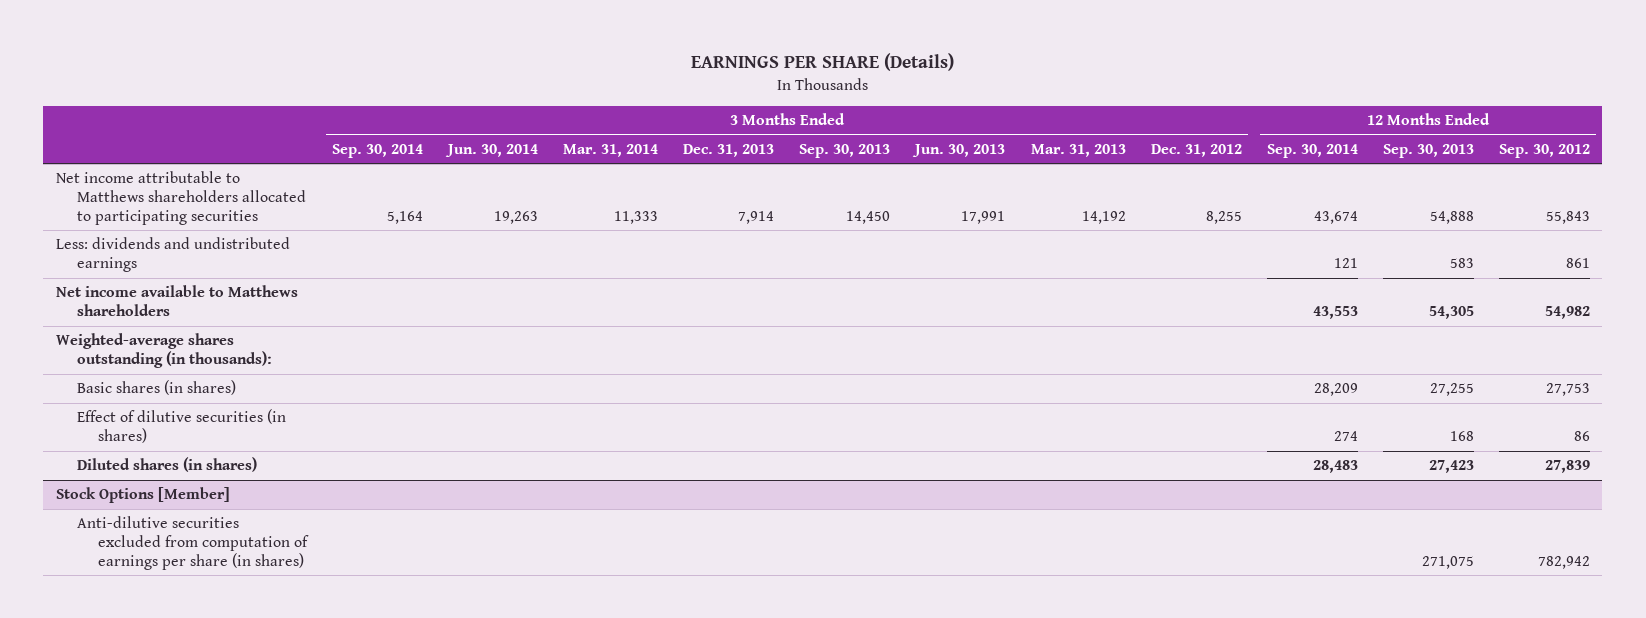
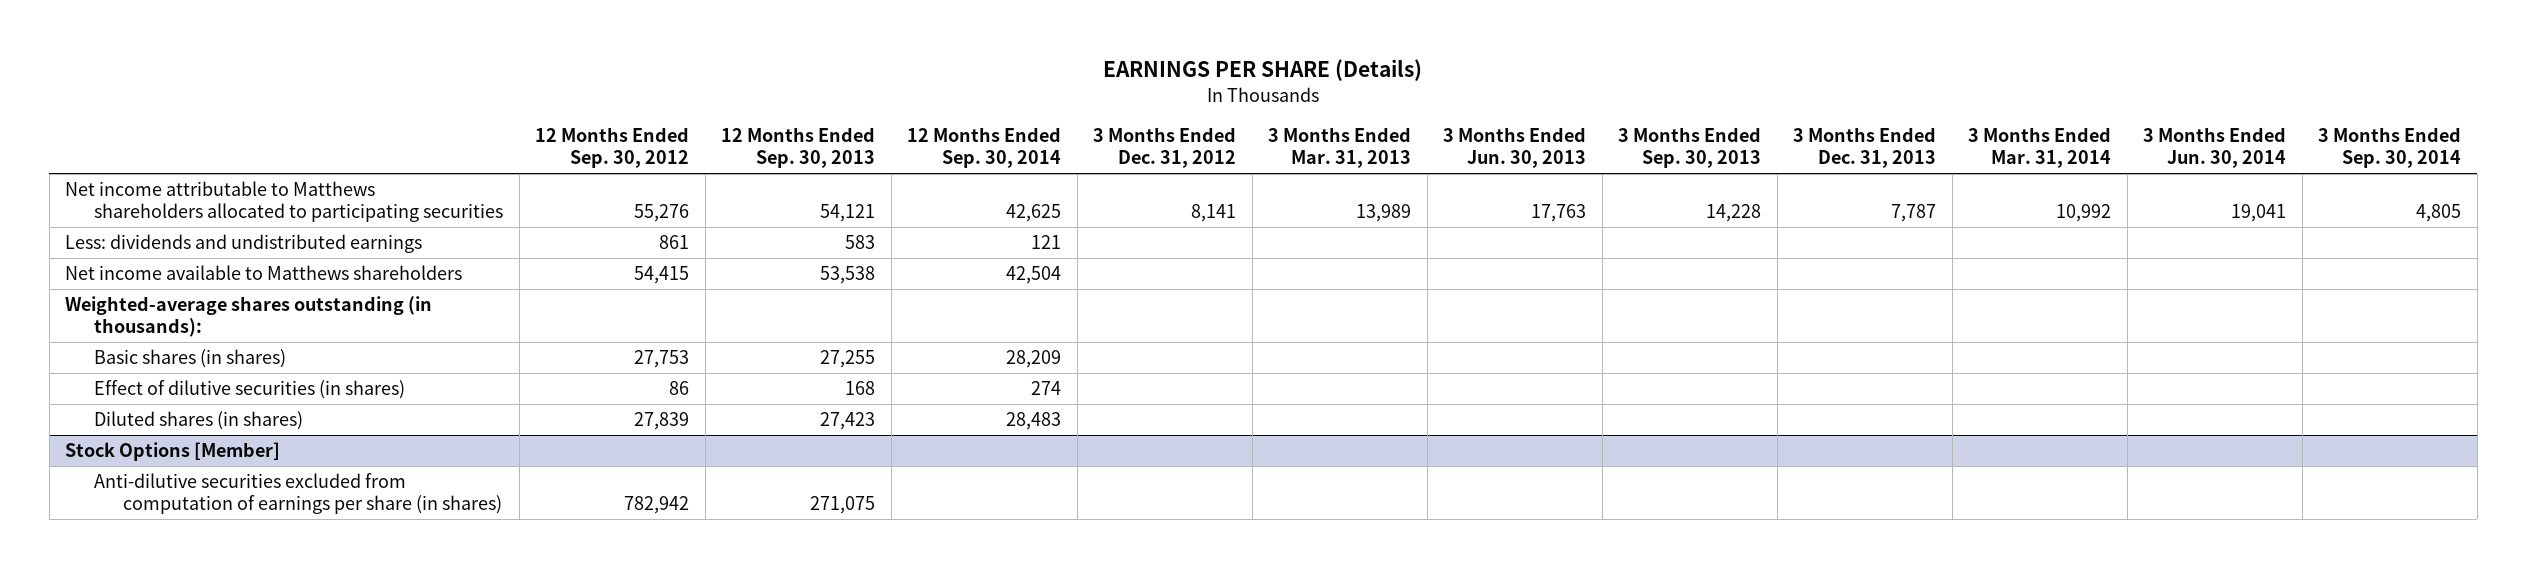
- | 3 Months Ended Sep. 30, 2014 | 3 Months Ended Jun. 30, 2014 | 3 Months Ended Mar. 31, 2014 | 3 Months Ended Dec. 31, 2013 | 3 Months Ended Sep. 30, 2013 | 3 Months Ended Jun. 30, 2013 | 3 Months Ended Mar. 31, 2013 | 3 Months Ended Dec. 31, 2012 | 12 Months Ended Sep. 30, 2014 | 12 Months Ended Sep. 30, 2013 | 12 Months Ended Sep. 30, 2012
+ | 12 Months Ended Sep. 30, 2012 | 12 Months Ended Sep. 30, 2013 | 12 Months Ended Sep. 30, 2014 | 3 Months Ended Dec. 31, 2012 | 3 Months Ended Mar. 31, 2013 | 3 Months Ended Jun. 30, 2013 | 3 Months Ended Sep. 30, 2013 | 3 Months Ended Dec. 31, 2013 | 3 Months Ended Mar. 31, 2014 | 3 Months Ended Jun. 30, 2014 | 3 Months Ended Sep. 30, 2014
- Net income attributable to Matthews shareholders allocated to participating securities | 5,164 | 19,263 | 11,333 | 7,914 | 14,450 | 17,991 | 14,192 | 8,255 | 43,674 | 54,888 | 55,843
+ Net income attributable to Matthews shareholders allocated to participating securities | 55,276 | 54,121 | 42,625 | 8,141 | 13,989 | 17,763 | 14,228 | 7,787 | 10,992 | 19,041 | 4,805
- Net income available to Matthews shareholders | | | | | | | | | 43,553 | 54,305 | 54,982
+ Net income available to Matthews shareholders | 54,415 | 53,538 | 42,504 | | | | | | | |

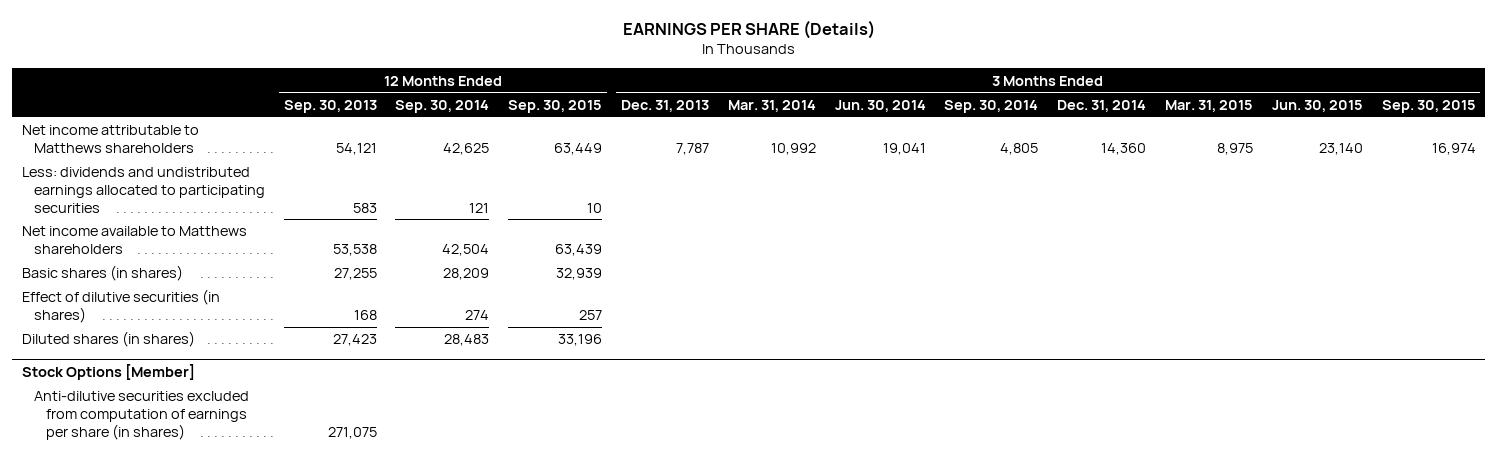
- | 12 Months Ended Sep. 30, 2012 | 12 Months Ended Sep. 30, 2013 | 12 Months Ended Sep. 30, 2014 | 3 Months Ended Dec. 31, 2012 | 3 Months Ended Mar. 31, 2013 | 3 Months Ended Jun. 30, 2013 | 3 Months Ended Sep. 30, 2013 | 3 Months Ended Dec. 31, 2013 | 3 Months Ended Mar. 31, 2014 | 3 Months Ended Jun. 30, 2014 | 3 Months Ended Sep. 30, 2014
+ | 12 Months Ended Sep. 30, 2013 | 12 Months Ended Sep. 30, 2014 | 12 Months Ended Sep. 30, 2015 | 3 Months Ended Dec. 31, 2013 | 3 Months Ended Mar. 31, 2014 | 3 Months Ended Jun. 30, 2014 | 3 Months Ended Sep. 30, 2014 | 3 Months Ended Dec. 31, 2014 | 3 Months Ended Mar. 31, 2015 | 3 Months Ended Jun. 30, 2015 | 3 Months Ended Sep. 30, 2015
- Net income attributable to Matthews shareholders allocated to participating securities | 55,276 | 54,121 | 42,625 | 8,141 | 13,989 | 17,763 | 14,228 | 7,787 | 10,992 | 19,041 | 4,805
- Less: dividends and undistributed earnings | 861 | 583 | 121 | | | | | | | |
+ Net income attributable to Matthews shareholders | 54,121 | 42,625 | 63,449 | 7,787 | 10,992 | 19,041 | 4,805 | 14,360 | 8,975 | 23,140 | 16,974
+ Less: dividends and undistributed earnings allocated to participating securities | 583 | 121 | 10 | | | | | | | |
- Weighted-average shares outstanding (in thousands):

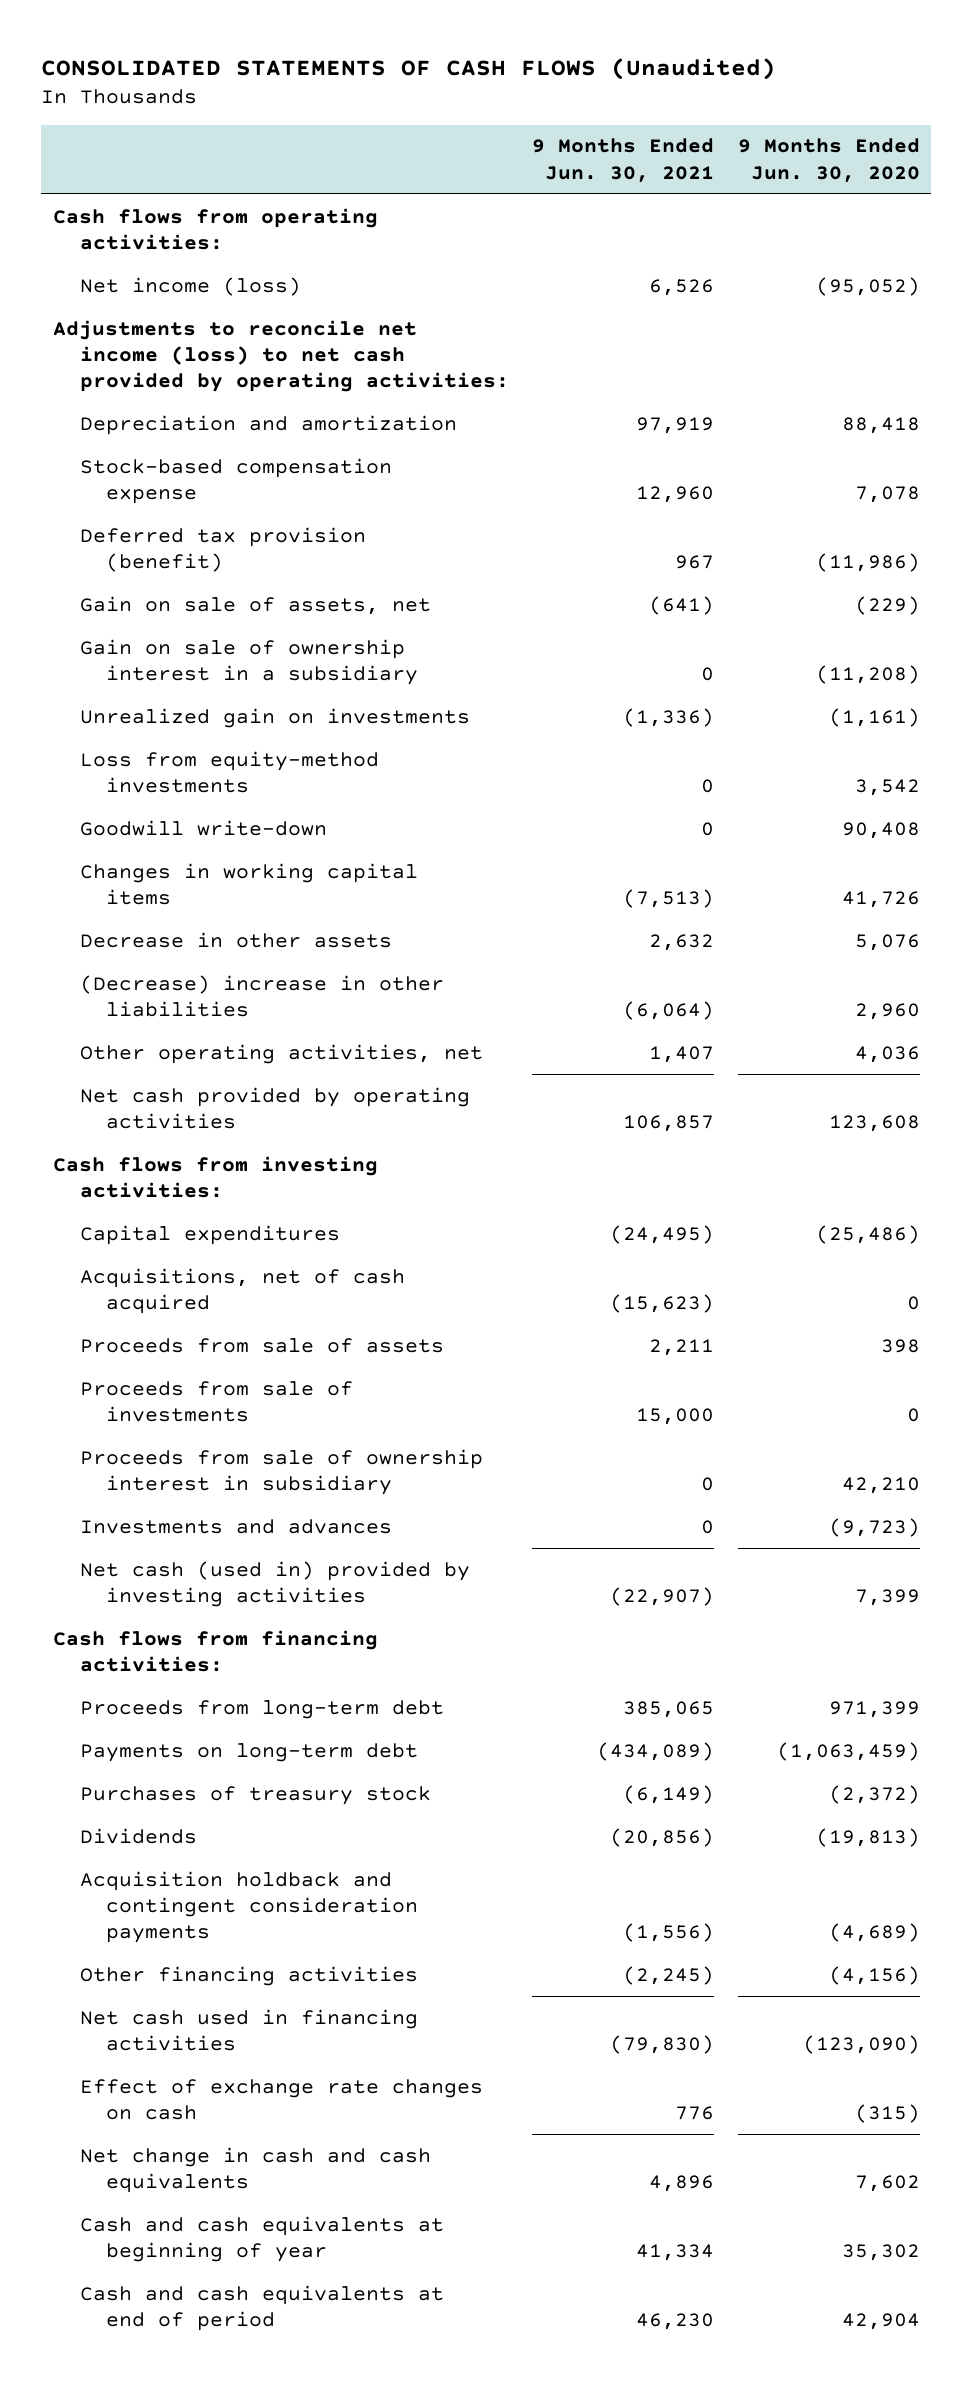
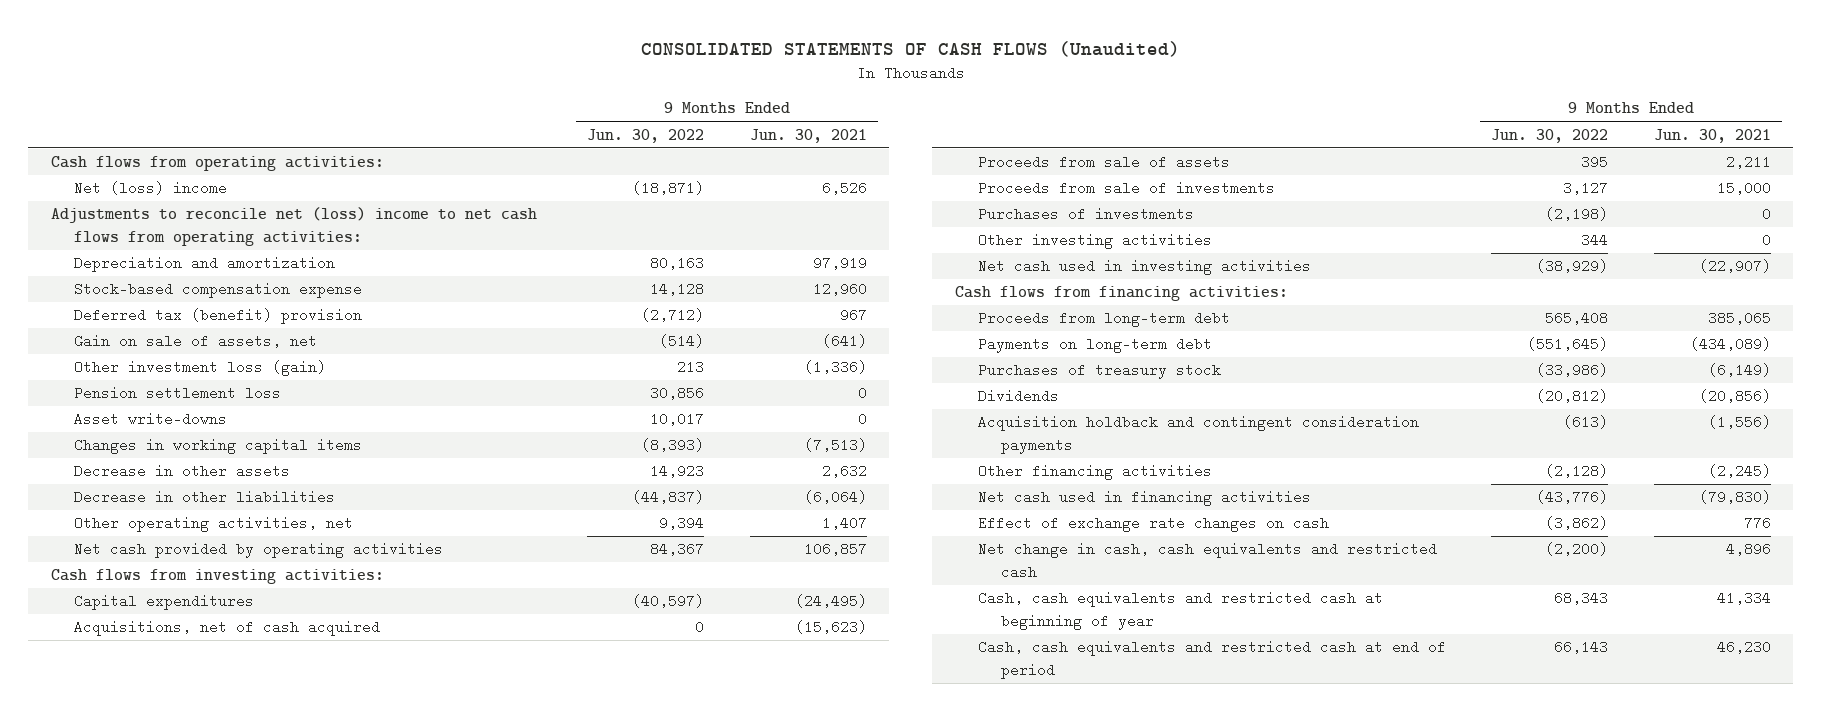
- | 9 Months Ended Jun. 30, 2021 | 9 Months Ended Jun. 30, 2020
+ | 9 Months Ended Jun. 30, 2022 | 9 Months Ended Jun. 30, 2021
- Net income (loss) | 6,526 | (95,052)
- Adjustments to reconcile net income (loss) to net cash provided by operating activities:
+ Net (loss) income | (18,871) | 6,526
+ Adjustments to reconcile net (loss) income to net cash flows from operating activities:
- Deferred tax provision (benefit) | 967 | (11,986)
+ Deferred tax (benefit) provision | (2,712) | 967
- Gain on sale of ownership interest in a subsidiary | 0 | (11,208)
- Unrealized gain on investments | (1,336) | (1,161)
- Loss from equity-method investments | 0 | 3,542
- Goodwill write-down | 0 | 90,408
+ Other investment loss (gain) | 213 | (1,336)
+ Pension settlement loss | 30,856 | 0
+ Asset write-downs | 10,017 | 0
- (Decrease) increase in other liabilities | (6,064) | 2,960
+ Decrease in other liabilities | (44,837) | (6,064)
- Proceeds from sale of ownership interest in subsidiary | 0 | 42,210
- Investments and advances | 0 | (9,723)
- Net cash (used in) provided by investing activities | (22,907) | 7,399
+ Purchases of investments | (2,198) | 0
+ Other investing activities | 344 | 0
+ Net cash used in investing activities | (38,929) | (22,907)
- Net change in cash and cash equivalents | 4,896 | 7,602
- Cash and cash equivalents at beginning of year | 41,334 | 35,302
- Cash and cash equivalents at end of period | 46,230 | 42,904
+ Net change in cash, cash equivalents and restricted cash | (2,200) | 4,896
+ Cash, cash equivalents and restricted cash at beginning of year | 68,343 | 41,334
+ Cash, cash equivalents and restricted cash at end of period | 66,143 | 46,230

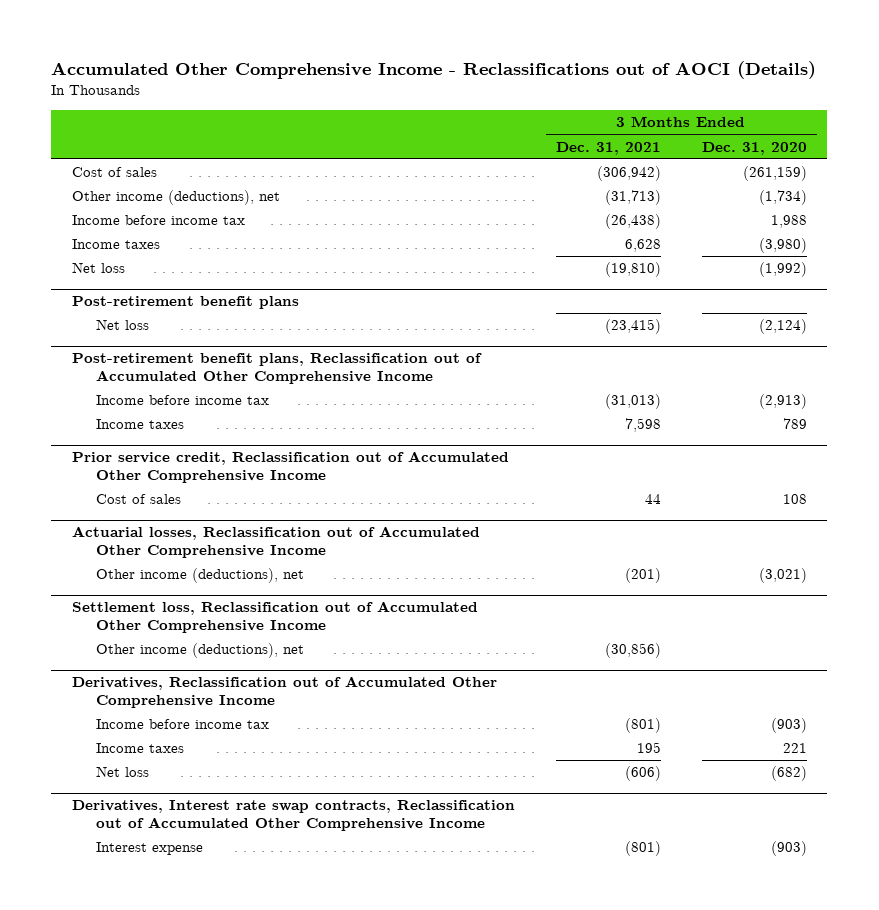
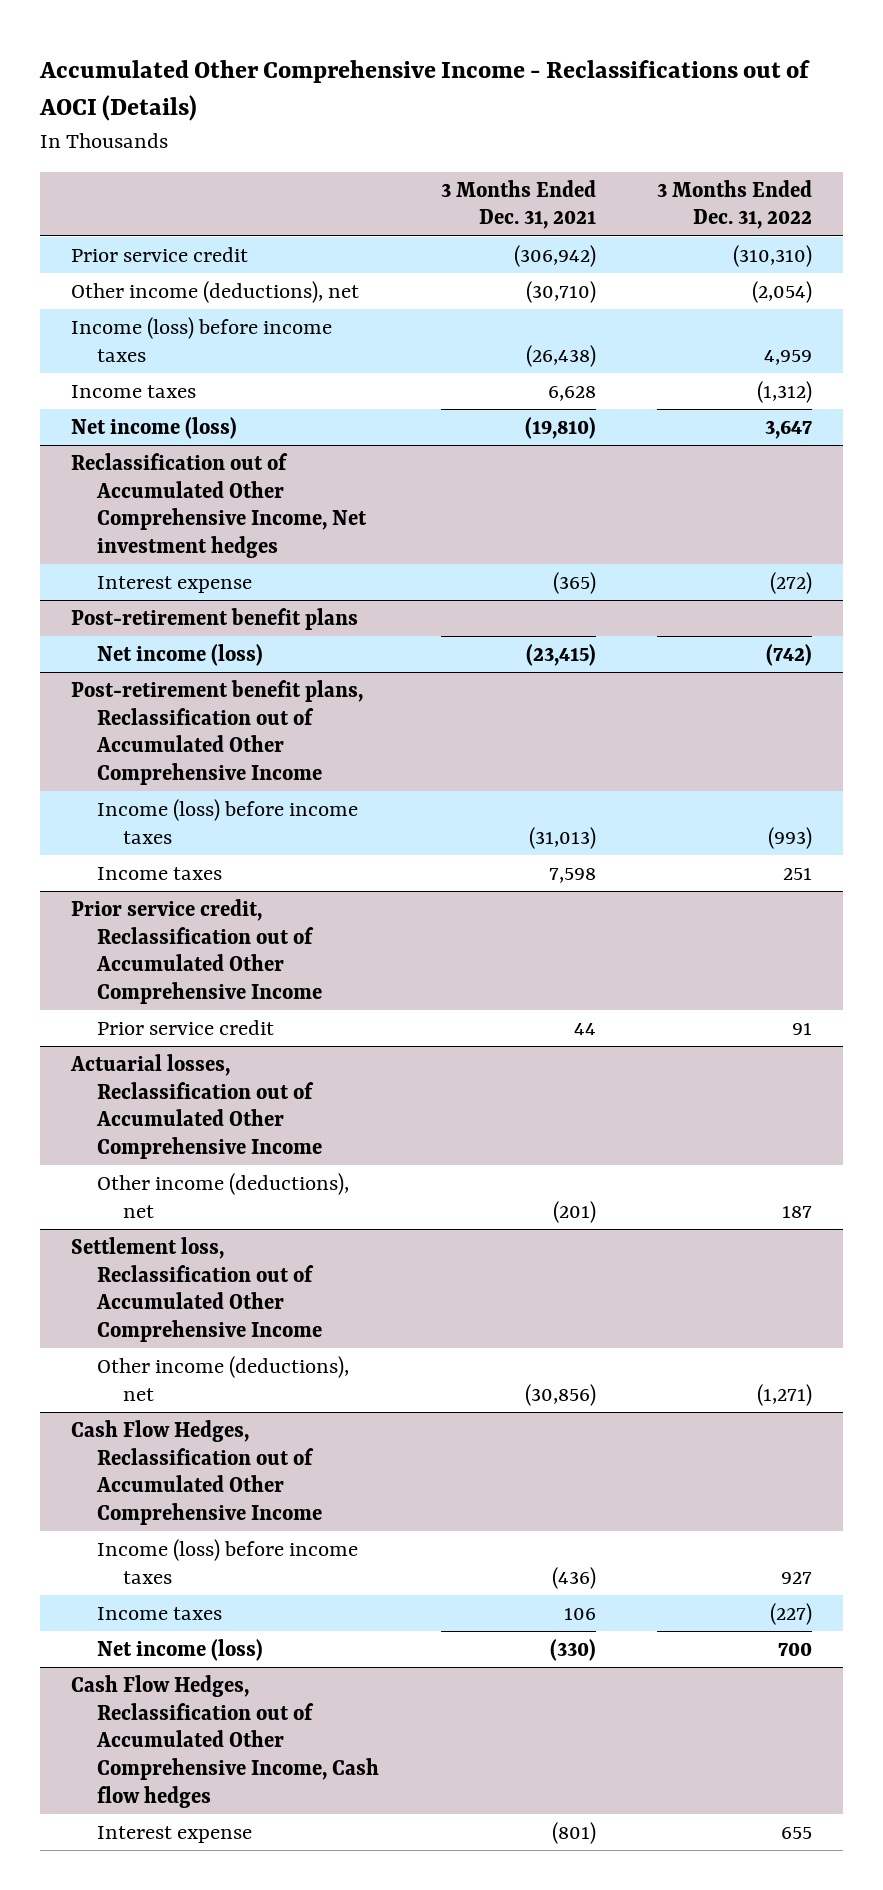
- | 3 Months Ended Dec. 31, 2021 | 3 Months Ended Dec. 31, 2020
+ | 3 Months Ended Dec. 31, 2021 | 3 Months Ended Dec. 31, 2022
- Cost of sales | (306,942) | (261,159)
- Other income (deductions), net | (31,713) | (1,734)
- Income before income tax | (26,438) | 1,988
+ Prior service credit | (306,942) | (310,310)
+ Other income (deductions), net | (30,710) | (2,054)
+ Income (loss) before income taxes | (26,438) | 4,959
- Net loss | (19,810) | (1,992)
+ Net income (loss) | (19,810) | 3,647
+ Reclassification out of Accumulated Other Comprehensive Income, Net investment hedges
+ Interest expense | (365) | (272)
@ Post-retirement benefit plans
- Net loss | (23,415) | (2,124)
+ Net income (loss) | (23,415) | (742)
@ Post-retirement benefit plans, Reclassification out of Accumulated Other Comprehensive Income
- Income before income tax | (31,013) | (2,913)
+ Income (loss) before income taxes | (31,013) | (993)
@ Prior service credit, Reclassification out of Accumulated Other Comprehensive Income
- Cost of sales | 44 | 108
+ Prior service credit | 44 | 91
- Derivatives, Reclassification out of Accumulated Other Comprehensive Income
- Income before income tax | (801) | (903)
- Income taxes | 195 | 221
- Net loss | (606) | (682)
- Derivatives, Interest rate swap contracts, Reclassification out of Accumulated Other Comprehensive Income
+ Cash Flow Hedges, Reclassification out of Accumulated Other Comprehensive Income
+ Income (loss) before income taxes | (436) | 927
+ Income taxes | 106 | (227)
+ Net income (loss) | (330) | 700
+ Cash Flow Hedges, Reclassification out of Accumulated Other Comprehensive Income, Cash flow hedges

